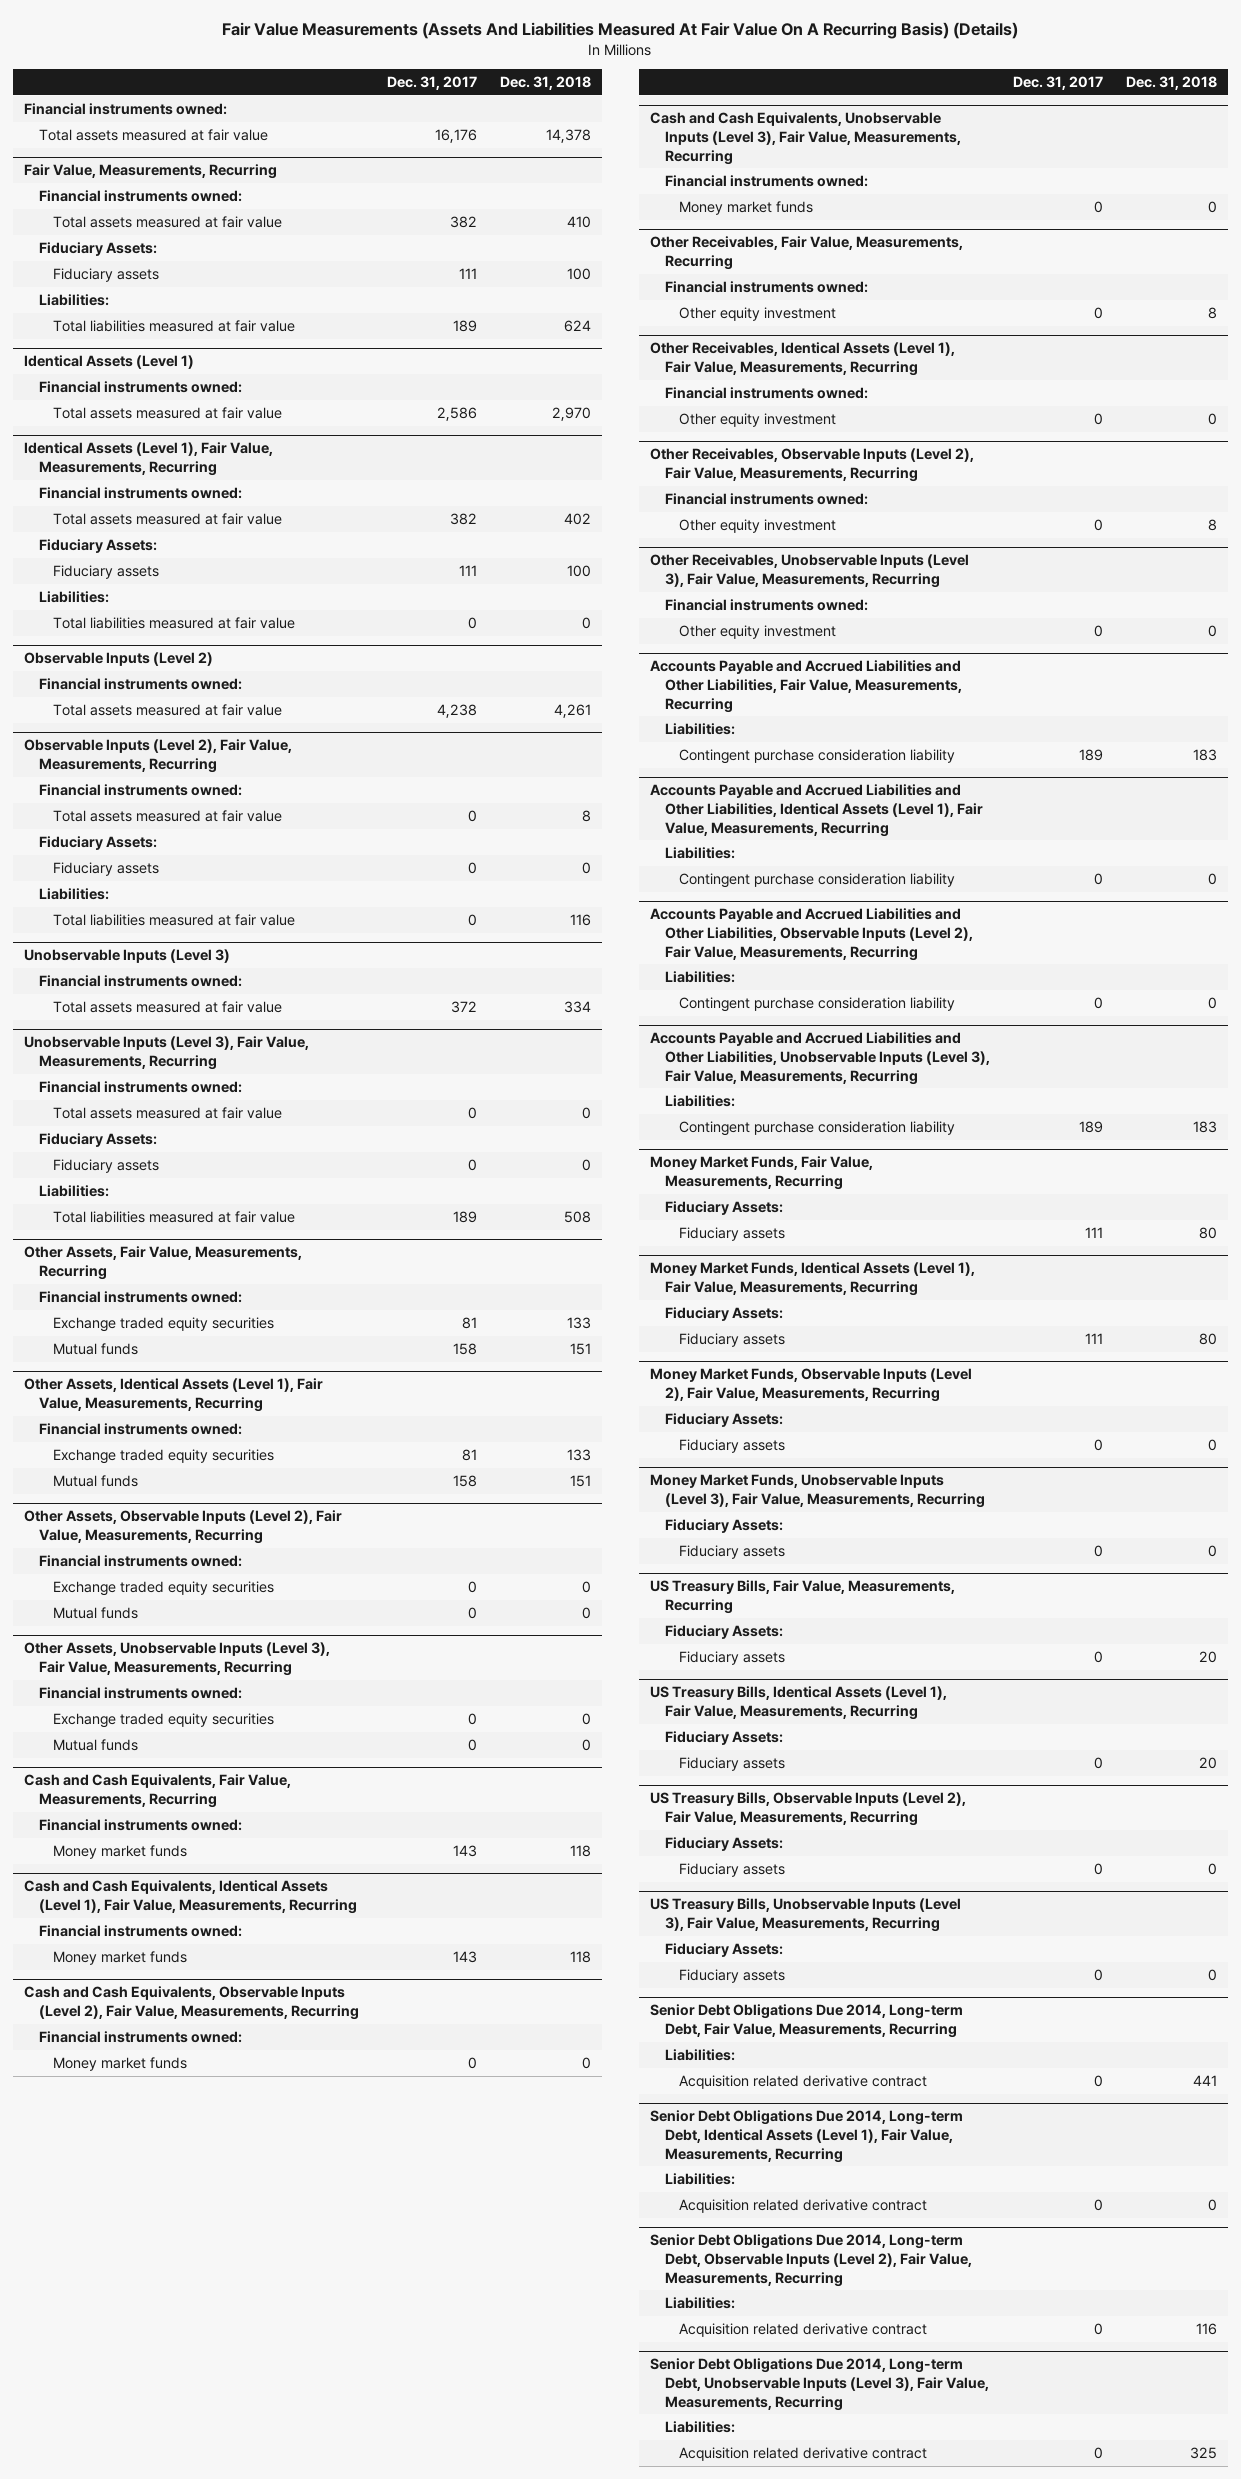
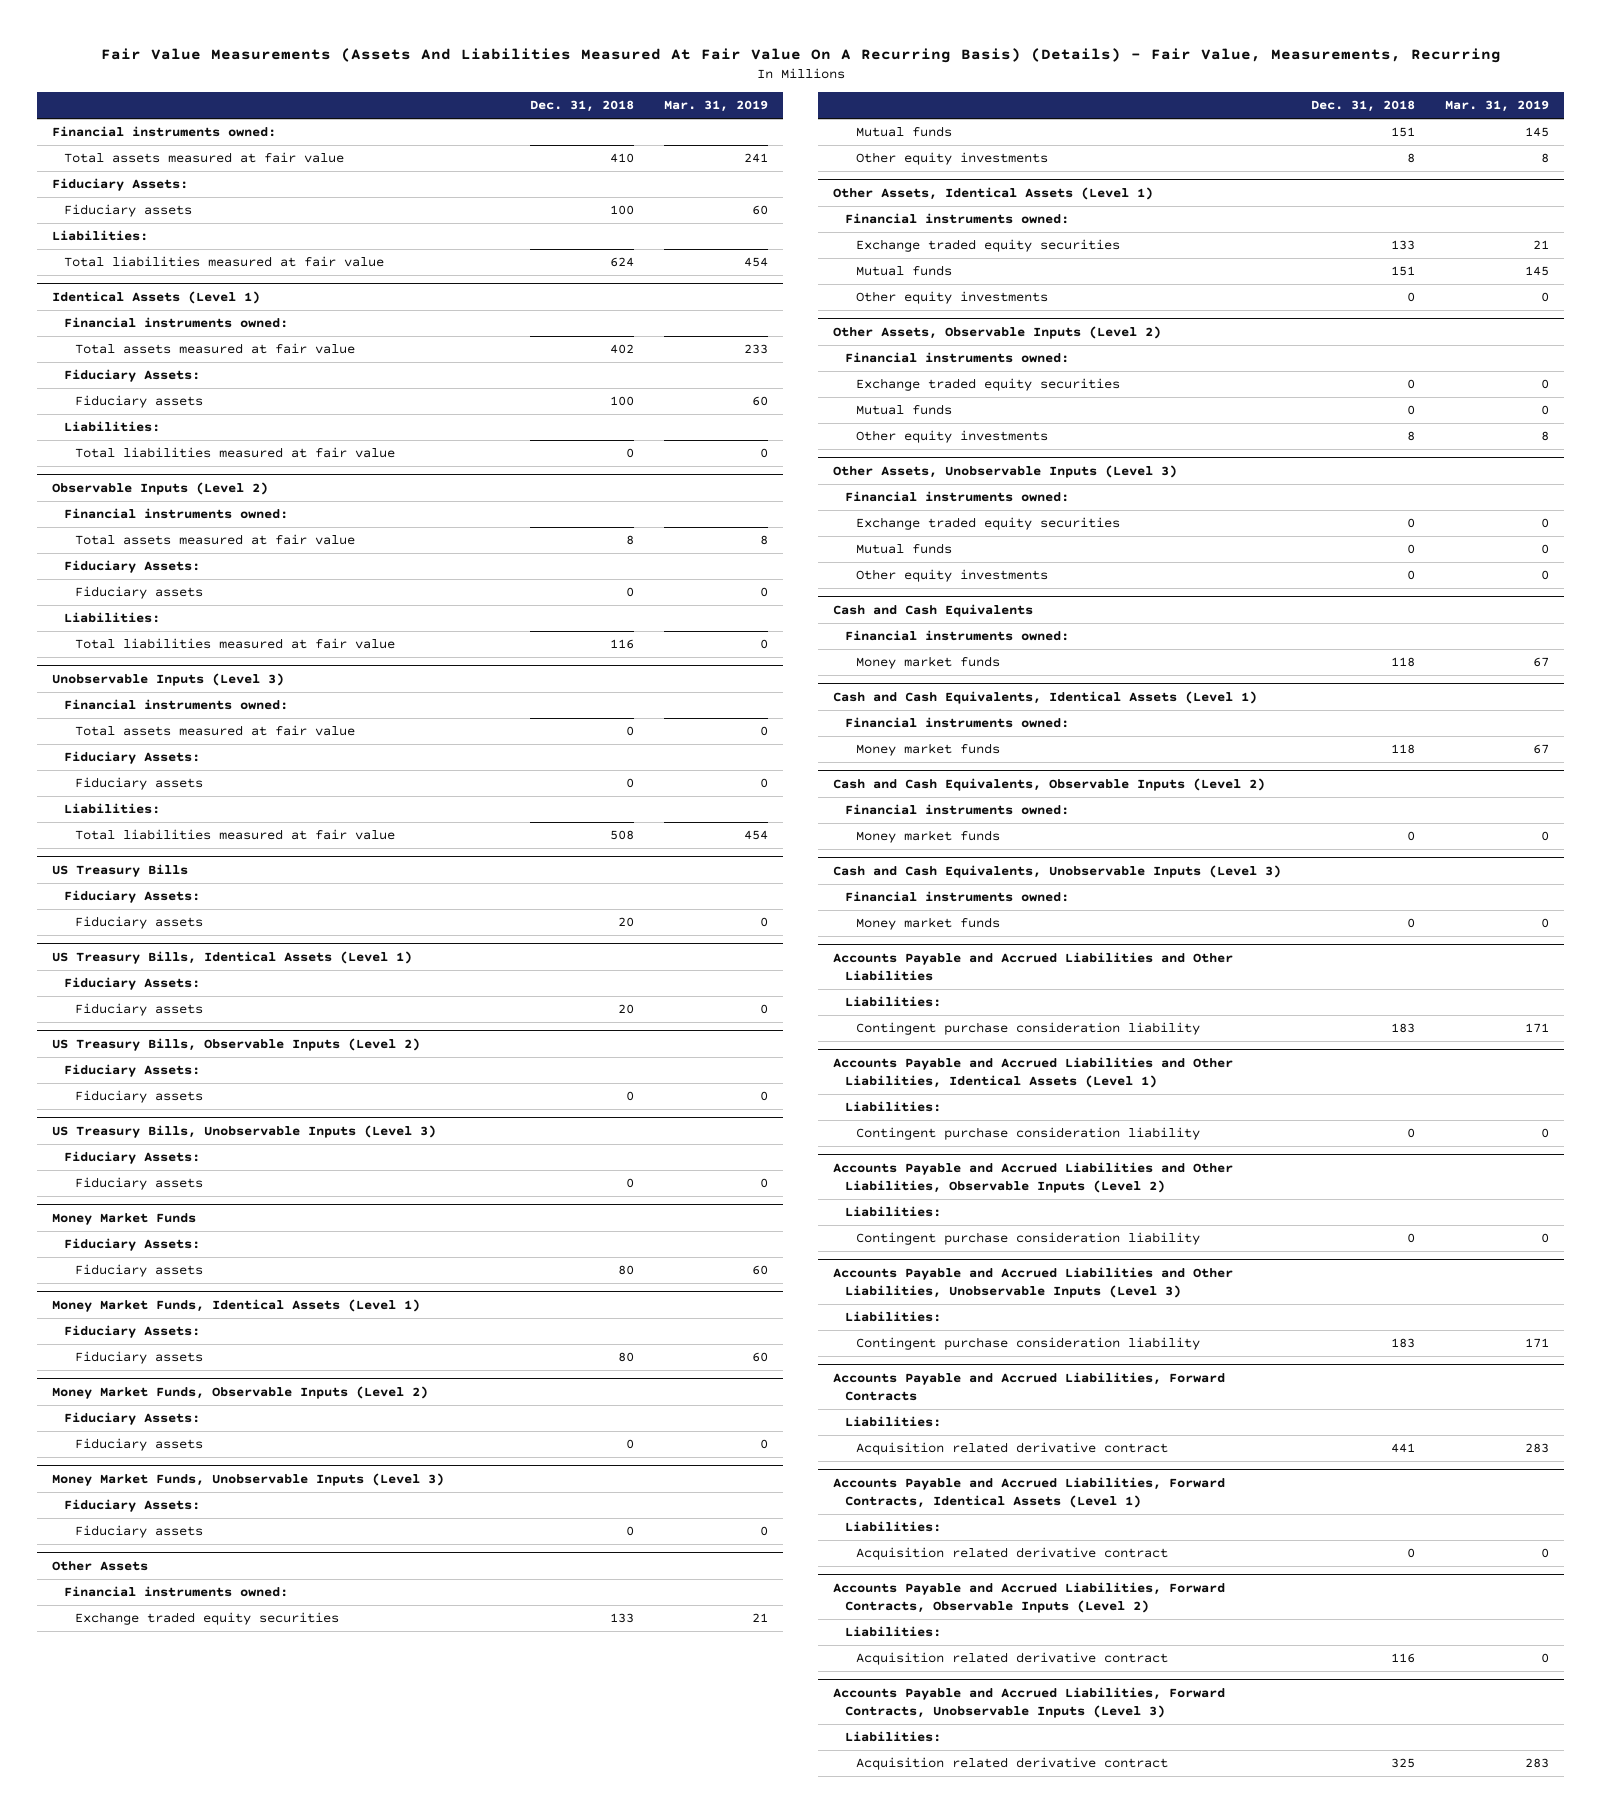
- Fair Value Measurements (Assets And Liabilities Measured At Fair Value On A Recurring Basis) (Details)
+ Fair Value Measurements (Assets And Liabilities Measured At Fair Value On A Recurring Basis) (Details) - Fair Value, Measurements, Recurring
- | Dec. 31, 2017 | Dec. 31, 2018
+ | Dec. 31, 2018 | Mar. 31, 2019
- Total assets measured at fair value | 16,176 | 14,378
- Fair Value, Measurements, Recurring
- Financial instruments owned:
@ Identical Assets (Level 1)
- Total assets measured at fair value | 2,586 | 2,970
- Identical Assets (Level 1), Fair Value, Measurements, Recurring
- Financial instruments owned:
@ Observable Inputs (Level 2)
- Total assets measured at fair value | 4,238 | 4,261
- Observable Inputs (Level 2), Fair Value, Measurements, Recurring
- Financial instruments owned:
@ Unobservable Inputs (Level 3)
- Total assets measured at fair value | 372 | 334
- Unobservable Inputs (Level 3), Fair Value, Measurements, Recurring
- Financial instruments owned:
- Other Assets, Fair Value, Measurements, Recurring
+ US Treasury Bills
+ Fiduciary Assets:
+ Fiduciary assets | 20 | 0
+ US Treasury Bills, Identical Assets (Level 1)
+ Fiduciary Assets:
+ Fiduciary assets | 20 | 0
+ US Treasury Bills, Observable Inputs (Level 2)
+ Fiduciary Assets:
+ Fiduciary assets | 0 | 0
+ US Treasury Bills, Unobservable Inputs (Level 3)
+ Fiduciary Assets:
+ Fiduciary assets | 0 | 0
+ Money Market Funds
+ Fiduciary Assets:
+ Fiduciary assets | 80 | 60
+ Money Market Funds, Identical Assets (Level 1)
+ Fiduciary Assets:
+ Fiduciary assets | 80 | 60
+ Money Market Funds, Observable Inputs (Level 2)
+ Fiduciary Assets:
+ Fiduciary assets | 0 | 0
+ Money Market Funds, Unobservable Inputs (Level 3)
+ Fiduciary Assets:
+ Fiduciary assets | 0 | 0
+ Other Assets
- Other Assets, Identical Assets (Level 1), Fair Value, Measurements, Recurring
+ Other equity investments | 8 | 8
+ Other Assets, Identical Assets (Level 1)
- Other Assets, Observable Inputs (Level 2), Fair Value, Measurements, Recurring
+ Other equity investments | 0 | 0
+ Other Assets, Observable Inputs (Level 2)
- Other Assets, Unobservable Inputs (Level 3), Fair Value, Measurements, Recurring
+ Other equity investments | 8 | 8
+ Other Assets, Unobservable Inputs (Level 3)
- Cash and Cash Equivalents, Fair Value, Measurements, Recurring
+ Other equity investments | 0 | 0
+ Cash and Cash Equivalents
- Cash and Cash Equivalents, Identical Assets (Level 1), Fair Value, Measurements, Recurring
+ Cash and Cash Equivalents, Identical Assets (Level 1)
- Cash and Cash Equivalents, Observable Inputs (Level 2), Fair Value, Measurements, Recurring
+ Cash and Cash Equivalents, Observable Inputs (Level 2)
- Cash and Cash Equivalents, Unobservable Inputs (Level 3), Fair Value, Measurements, Recurring
+ Cash and Cash Equivalents, Unobservable Inputs (Level 3)
- Other Receivables, Fair Value, Measurements, Recurring
- Financial instruments owned:
- Other equity investment | 0 | 8
- Other Receivables, Identical Assets (Level 1), Fair Value, Measurements, Recurring
- Financial instruments owned:
- Other equity investment | 0 | 0
- Other Receivables, Observable Inputs (Level 2), Fair Value, Measurements, Recurring
- Financial instruments owned:
- Other equity investment | 0 | 8
- Other Receivables, Unobservable Inputs (Level 3), Fair Value, Measurements, Recurring
- Financial instruments owned:
- Other equity investment | 0 | 0
- Accounts Payable and Accrued Liabilities and Other Liabilities, Fair Value, Measurements, Recurring
+ Accounts Payable and Accrued Liabilities and Other Liabilities
- Accounts Payable and Accrued Liabilities and Other Liabilities, Identical Assets (Level 1), Fair Value, Measurements, Recurring
+ Accounts Payable and Accrued Liabilities and Other Liabilities, Identical Assets (Level 1)
- Accounts Payable and Accrued Liabilities and Other Liabilities, Observable Inputs (Level 2), Fair Value, Measurements, Recurring
+ Accounts Payable and Accrued Liabilities and Other Liabilities, Observable Inputs (Level 2)
- Accounts Payable and Accrued Liabilities and Other Liabilities, Unobservable Inputs (Level 3), Fair Value, Measurements, Recurring
+ Accounts Payable and Accrued Liabilities and Other Liabilities, Unobservable Inputs (Level 3)
- Money Market Funds, Fair Value, Measurements, Recurring
- Fiduciary Assets:
- Fiduciary assets | 111 | 80
- Money Market Funds, Identical Assets (Level 1), Fair Value, Measurements, Recurring
- Fiduciary Assets:
- Fiduciary assets | 111 | 80
- Money Market Funds, Observable Inputs (Level 2), Fair Value, Measurements, Recurring
- Fiduciary Assets:
- Fiduciary assets | 0 | 0
- Money Market Funds, Unobservable Inputs (Level 3), Fair Value, Measurements, Recurring
- Fiduciary Assets:
- Fiduciary assets | 0 | 0
- US Treasury Bills, Fair Value, Measurements, Recurring
- Fiduciary Assets:
- Fiduciary assets | 0 | 20
- US Treasury Bills, Identical Assets (Level 1), Fair Value, Measurements, Recurring
- Fiduciary Assets:
- Fiduciary assets | 0 | 20
- US Treasury Bills, Observable Inputs (Level 2), Fair Value, Measurements, Recurring
- Fiduciary Assets:
- Fiduciary assets | 0 | 0
- US Treasury Bills, Unobservable Inputs (Level 3), Fair Value, Measurements, Recurring
- Fiduciary Assets:
- Fiduciary assets | 0 | 0
- Senior Debt Obligations Due 2014, Long-term Debt, Fair Value, Measurements, Recurring
+ Accounts Payable and Accrued Liabilities, Forward Contracts
- Senior Debt Obligations Due 2014, Long-term Debt, Identical Assets (Level 1), Fair Value, Measurements, Recurring
+ Accounts Payable and Accrued Liabilities, Forward Contracts, Identical Assets (Level 1)
- Senior Debt Obligations Due 2014, Long-term Debt, Observable Inputs (Level 2), Fair Value, Measurements, Recurring
+ Accounts Payable and Accrued Liabilities, Forward Contracts, Observable Inputs (Level 2)
- Senior Debt Obligations Due 2014, Long-term Debt, Unobservable Inputs (Level 3), Fair Value, Measurements, Recurring
+ Accounts Payable and Accrued Liabilities, Forward Contracts, Unobservable Inputs (Level 3)

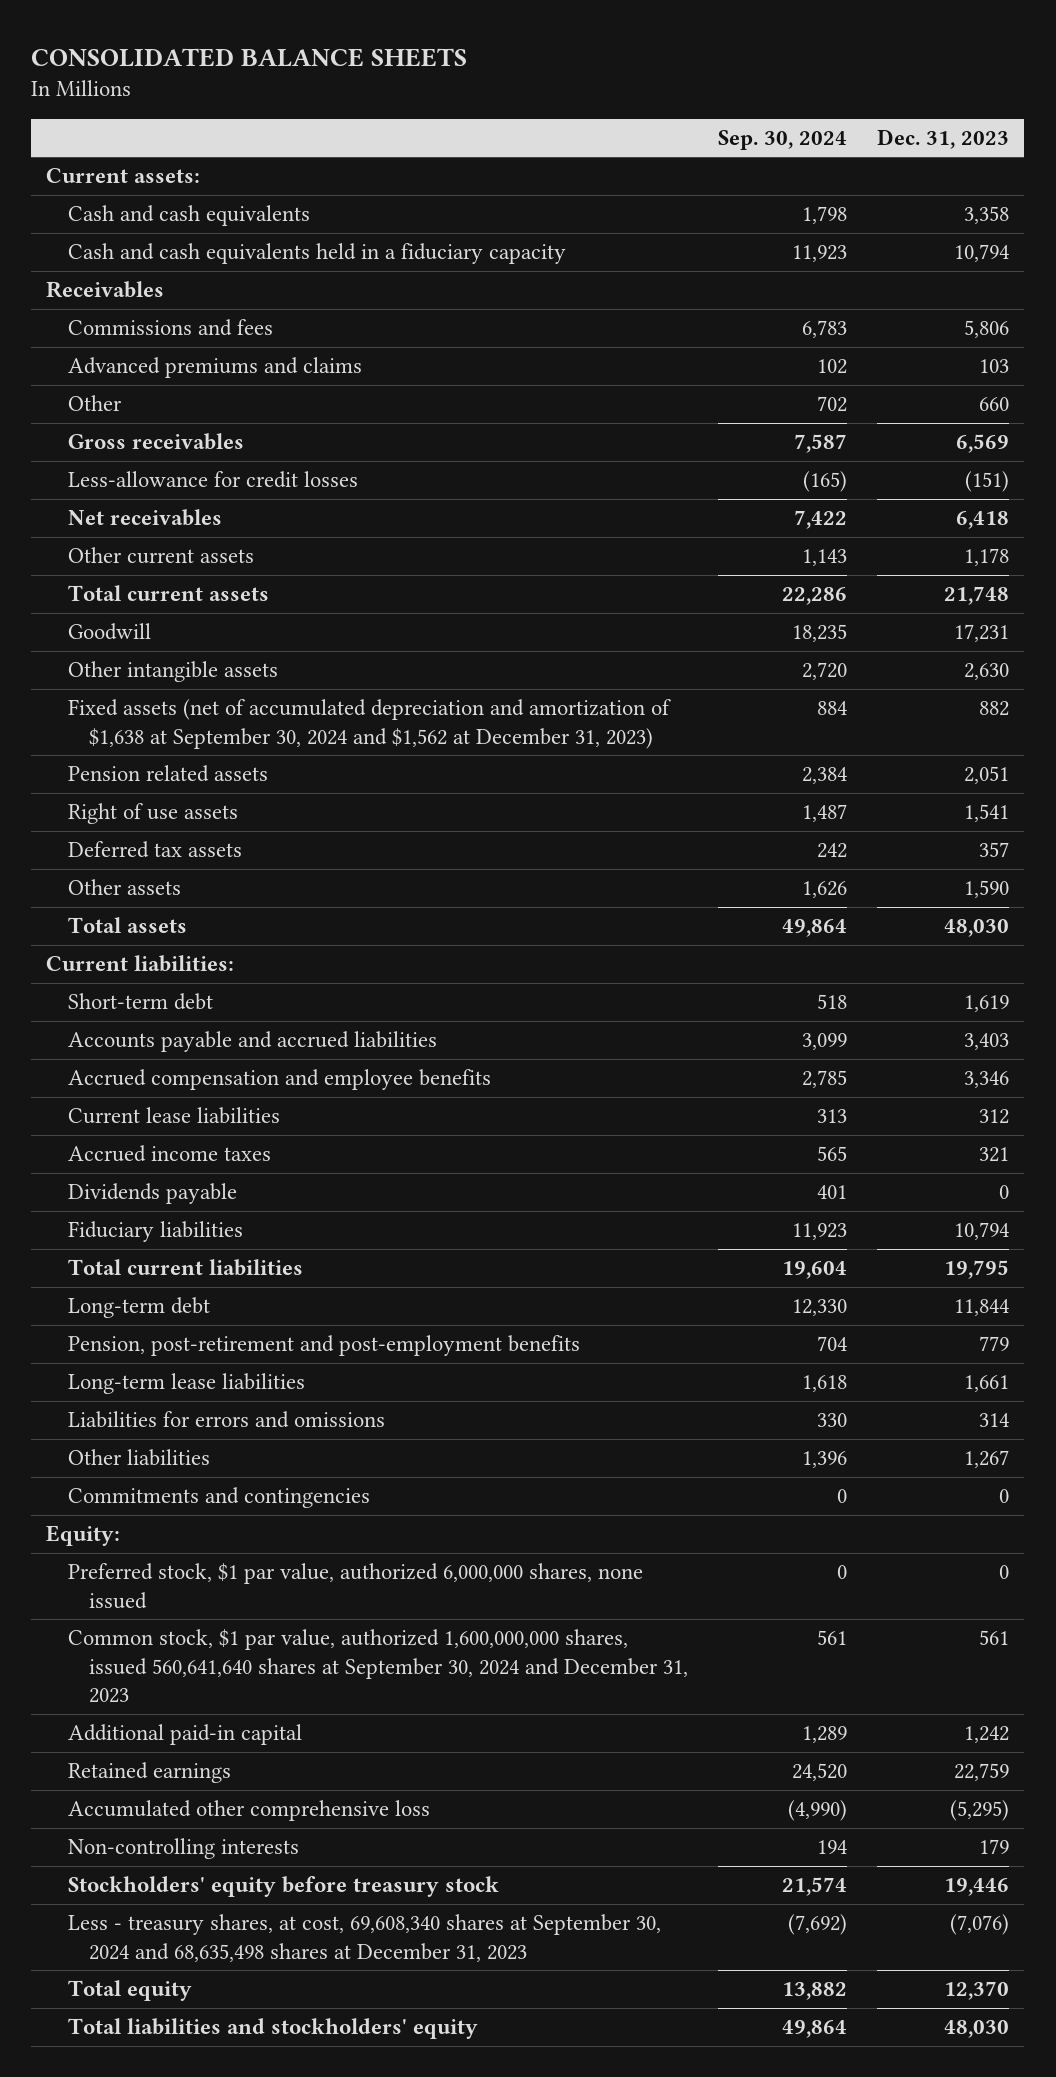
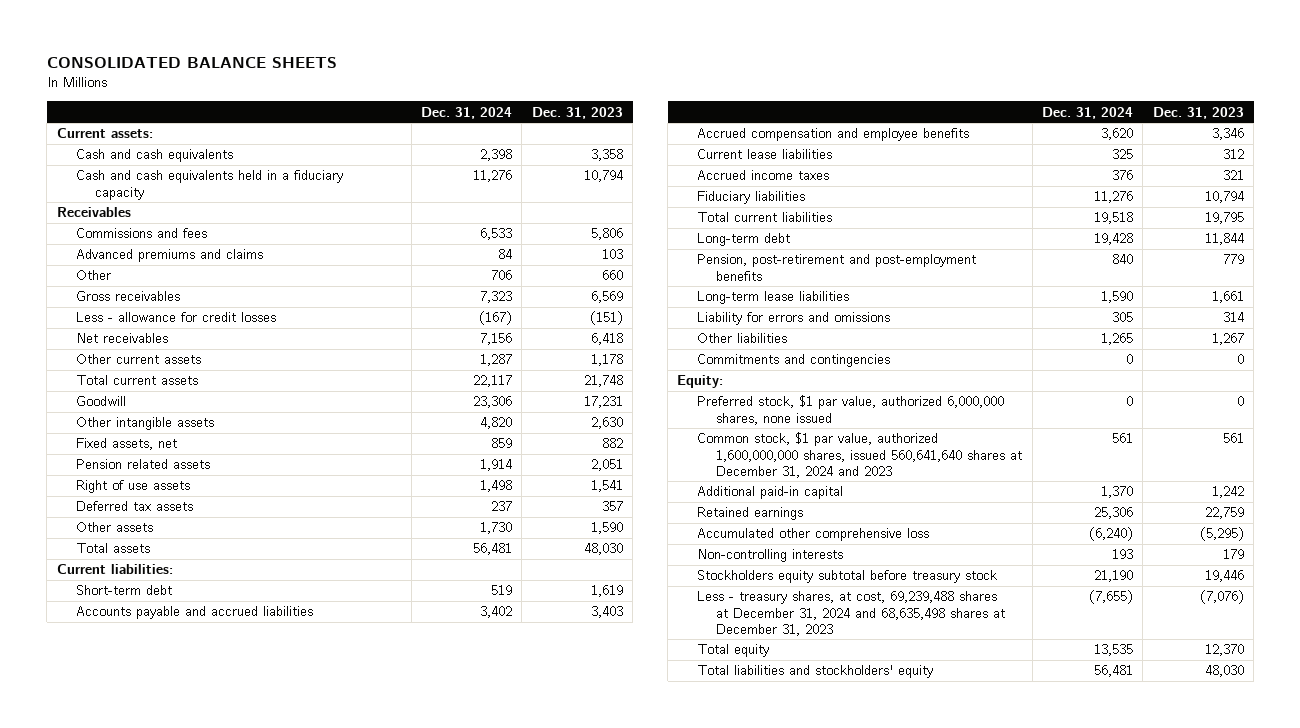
- | Sep. 30, 2024 | Dec. 31, 2023
+ | Dec. 31, 2024 | Dec. 31, 2023
- Less-allowance for credit losses | (165) | (151)
+ Less - allowance for credit losses | (167) | (151)
- Fixed assets (net of accumulated depreciation and amortization of $1,638 at September 30, 2024 and $1,562 at December 31, 2023) | 884 | 882
+ Fixed assets, net | 859 | 882
- Dividends payable | 401 | 0
- Liabilities for errors and omissions | 330 | 314
+ Liability for errors and omissions | 305 | 314
- Common stock, $1 par value, authorized 1,600,000,000 shares, issued 560,641,640 shares at September 30, 2024 and December 31, 2023 | 561 | 561
+ Common stock, $1 par value, authorized 1,600,000,000 shares, issued 560,641,640 shares at December 31, 2024 and 2023 | 561 | 561
- Stockholders' equity before treasury stock | 21,574 | 19,446
- Less - treasury shares, at cost, 69,608,340 shares at September 30, 2024 and 68,635,498 shares at December 31, 2023 | (7,692) | (7,076)
+ Stockholders equity subtotal before treasury stock | 21,190 | 19,446
+ Less - treasury shares, at cost, 69,239,488 shares at December 31, 2024 and 68,635,498 shares at December 31, 2023 | (7,655) | (7,076)

